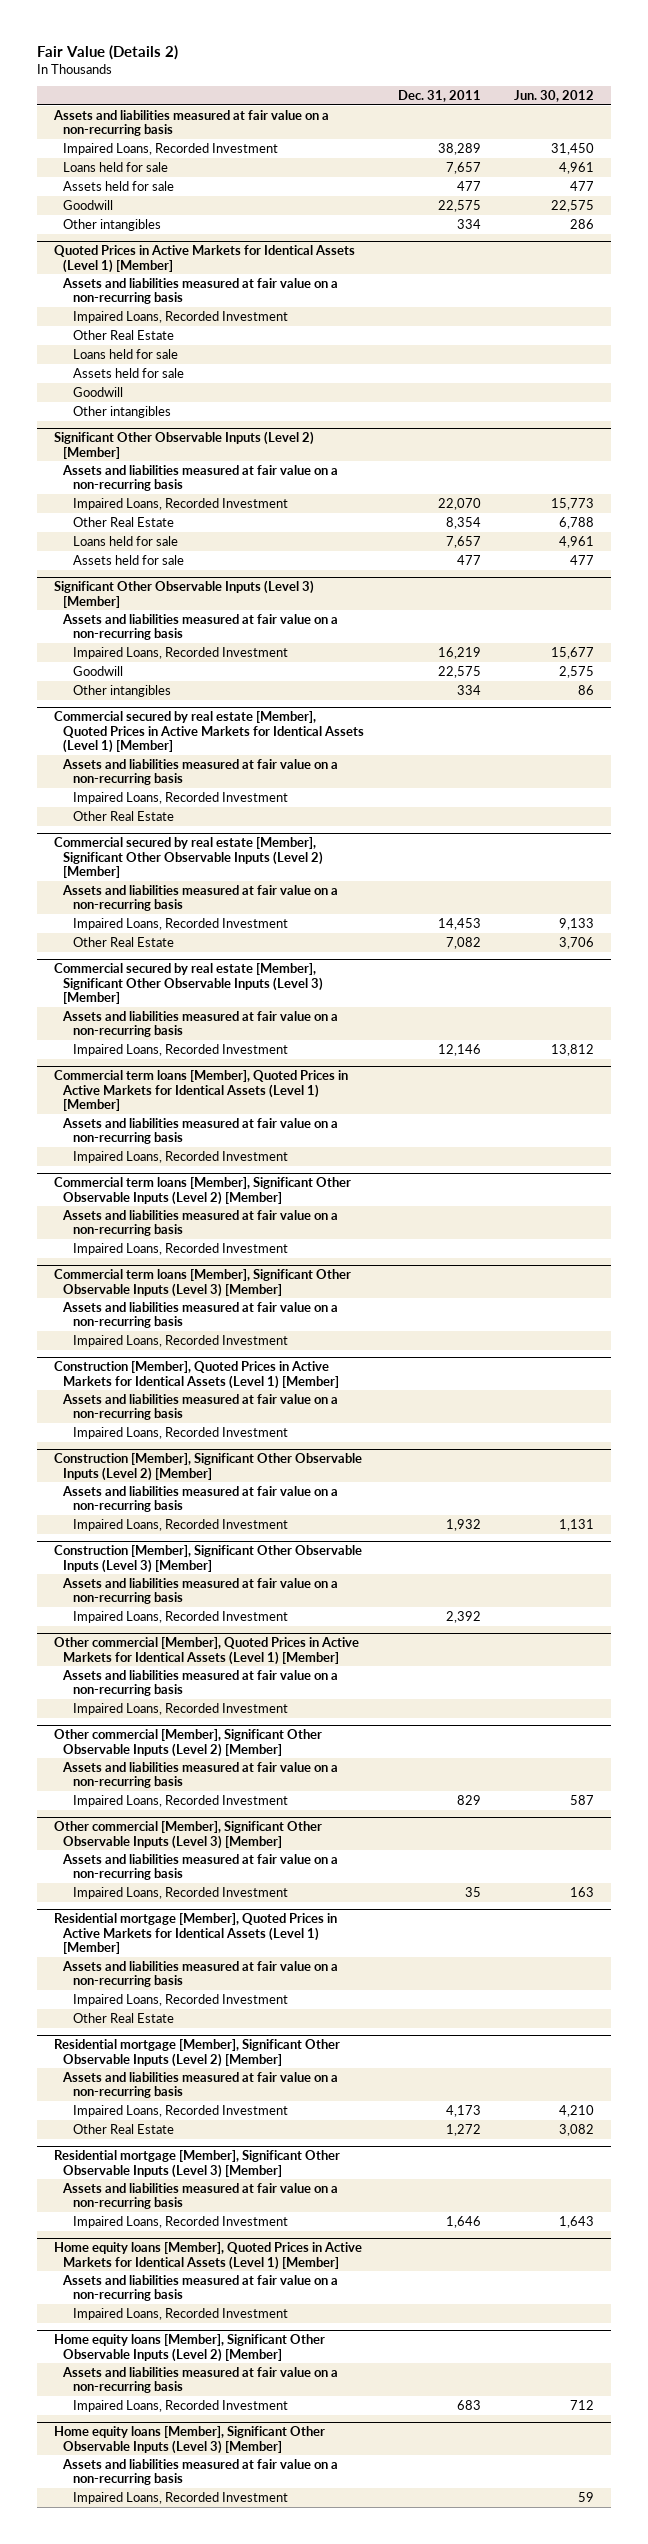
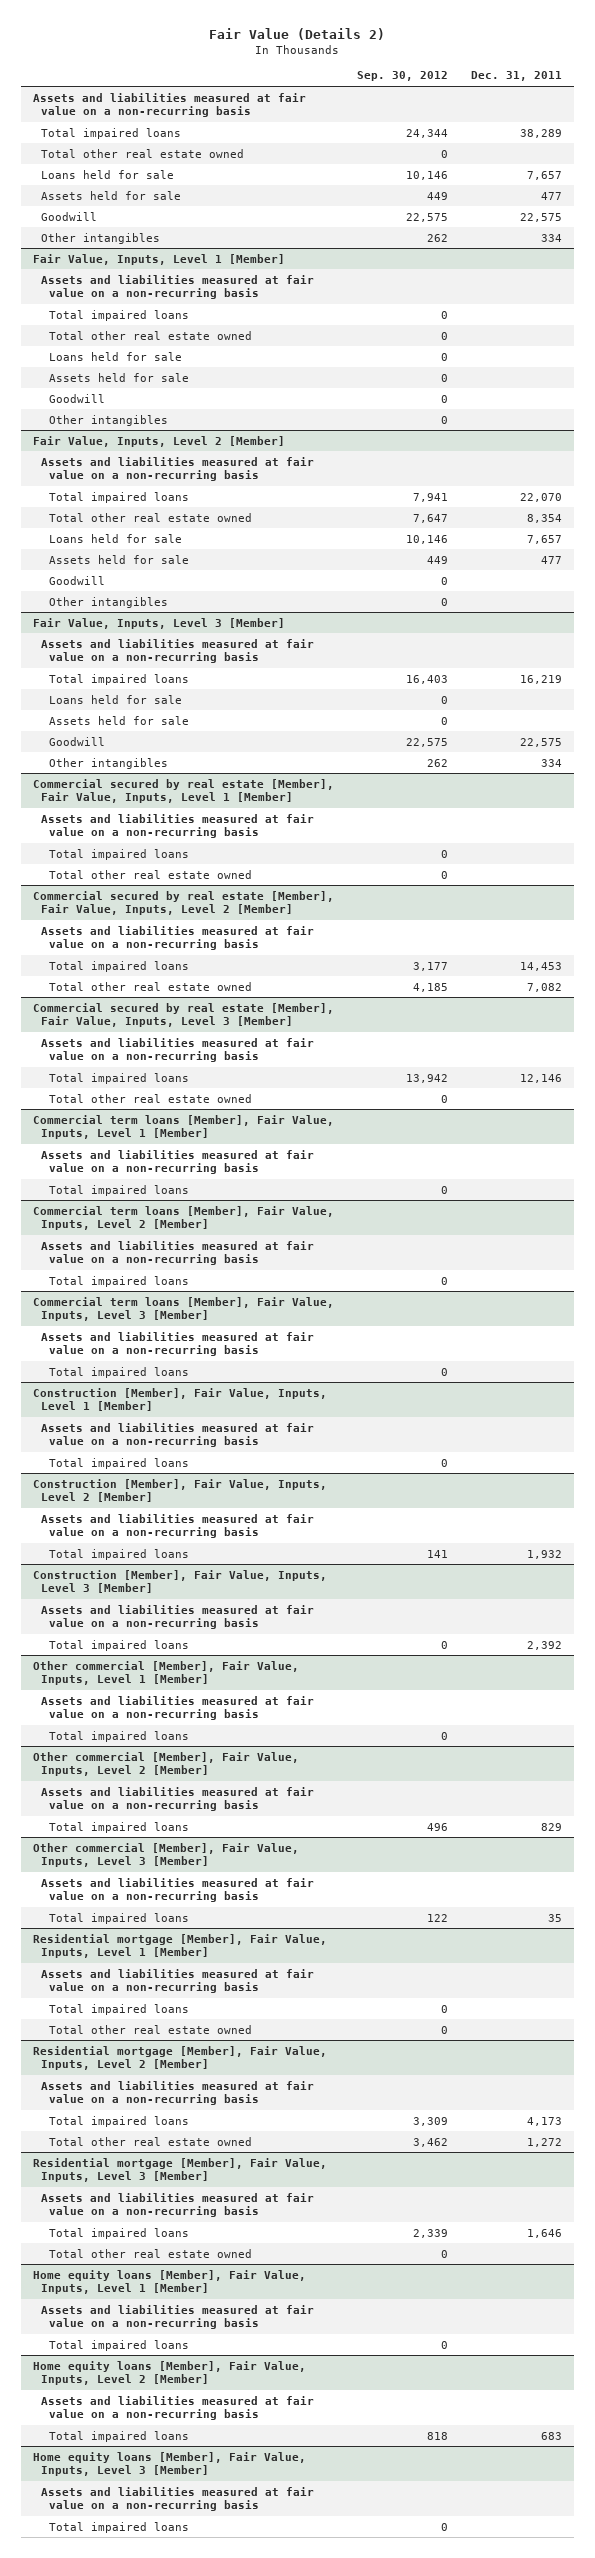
- | Dec. 31, 2011 | Jun. 30, 2012
+ | Sep. 30, 2012 | Dec. 31, 2011
- Impaired Loans, Recorded Investment | 38,289 | 31,450
+ Total impaired loans | 24,344 | 38,289
+ Total other real estate owned | 0 |
- Quoted Prices in Active Markets for Identical Assets (Level 1) [Member]
- Assets and liabilities measured at fair value on a non-recurring basis
- Impaired Loans, Recorded Investment
- Other Real Estate
- Loans held for sale
- Assets held for sale
- Goodwill
- Other intangibles
- Significant Other Observable Inputs (Level 2) [Member]
+ Fair Value, Inputs, Level 1 [Member]
+ Assets and liabilities measured at fair value on a non-recurring basis
+ Total impaired loans | 0 |
+ Total other real estate owned | 0 |
+ Loans held for sale | 0 |
+ Assets held for sale | 0 |
+ Goodwill | 0 |
+ Other intangibles | 0 |
+ Fair Value, Inputs, Level 2 [Member]
- Impaired Loans, Recorded Investment | 22,070 | 15,773
- Other Real Estate | 8,354 | 6,788
+ Total impaired loans | 7,941 | 22,070
+ Total other real estate owned | 7,647 | 8,354
- Significant Other Observable Inputs (Level 3) [Member]
+ Goodwill | 0 |
+ Other intangibles | 0 |
+ Fair Value, Inputs, Level 3 [Member]
- Impaired Loans, Recorded Investment | 16,219 | 15,677
+ Total impaired loans | 16,403 | 16,219
+ Loans held for sale | 0 |
+ Assets held for sale | 0 |
- Commercial secured by real estate [Member], Quoted Prices in Active Markets for Identical Assets (Level 1) [Member]
- Assets and liabilities measured at fair value on a non-recurring basis
- Impaired Loans, Recorded Investment
- Other Real Estate
- Commercial secured by real estate [Member], Significant Other Observable Inputs (Level 2) [Member]
+ Commercial secured by real estate [Member], Fair Value, Inputs, Level 1 [Member]
+ Assets and liabilities measured at fair value on a non-recurring basis
+ Total impaired loans | 0 |
+ Total other real estate owned | 0 |
+ Commercial secured by real estate [Member], Fair Value, Inputs, Level 2 [Member]
- Impaired Loans, Recorded Investment | 14,453 | 9,133
- Other Real Estate | 7,082 | 3,706
- Commercial secured by real estate [Member], Significant Other Observable Inputs (Level 3) [Member]
+ Total impaired loans | 3,177 | 14,453
+ Total other real estate owned | 4,185 | 7,082
+ Commercial secured by real estate [Member], Fair Value, Inputs, Level 3 [Member]
- Impaired Loans, Recorded Investment | 12,146 | 13,812
- Commercial term loans [Member], Quoted Prices in Active Markets for Identical Assets (Level 1) [Member]
- Assets and liabilities measured at fair value on a non-recurring basis
- Impaired Loans, Recorded Investment
- Commercial term loans [Member], Significant Other Observable Inputs (Level 2) [Member]
+ Total impaired loans | 13,942 | 12,146
+ Total other real estate owned | 0 |
+ Commercial term loans [Member], Fair Value, Inputs, Level 1 [Member]
+ Assets and liabilities measured at fair value on a non-recurring basis
+ Total impaired loans | 0 |
+ Commercial term loans [Member], Fair Value, Inputs, Level 2 [Member]
- Impaired Loans, Recorded Investment
- Commercial term loans [Member], Significant Other Observable Inputs (Level 3) [Member]
+ Total impaired loans | 0 |
+ Commercial term loans [Member], Fair Value, Inputs, Level 3 [Member]
- Impaired Loans, Recorded Investment
- Construction [Member], Quoted Prices in Active Markets for Identical Assets (Level 1) [Member]
- Assets and liabilities measured at fair value on a non-recurring basis
- Impaired Loans, Recorded Investment
- Construction [Member], Significant Other Observable Inputs (Level 2) [Member]
- Assets and liabilities measured at fair value on a non-recurring basis
- Impaired Loans, Recorded Investment | 1,932 | 1,131
- Construction [Member], Significant Other Observable Inputs (Level 3) [Member]
- Assets and liabilities measured at fair value on a non-recurring basis
- Impaired Loans, Recorded Investment | 2,392 |
- Other commercial [Member], Quoted Prices in Active Markets for Identical Assets (Level 1) [Member]
- Assets and liabilities measured at fair value on a non-recurring basis
- Impaired Loans, Recorded Investment
- Other commercial [Member], Significant Other Observable Inputs (Level 2) [Member]
+ Total impaired loans | 0 |
+ Construction [Member], Fair Value, Inputs, Level 1 [Member]
+ Assets and liabilities measured at fair value on a non-recurring basis
+ Total impaired loans | 0 |
+ Construction [Member], Fair Value, Inputs, Level 2 [Member]
+ Assets and liabilities measured at fair value on a non-recurring basis
+ Total impaired loans | 141 | 1,932
+ Construction [Member], Fair Value, Inputs, Level 3 [Member]
+ Assets and liabilities measured at fair value on a non-recurring basis
+ Total impaired loans | 0 | 2,392
+ Other commercial [Member], Fair Value, Inputs, Level 1 [Member]
+ Assets and liabilities measured at fair value on a non-recurring basis
+ Total impaired loans | 0 |
+ Other commercial [Member], Fair Value, Inputs, Level 2 [Member]
- Impaired Loans, Recorded Investment | 829 | 587
- Other commercial [Member], Significant Other Observable Inputs (Level 3) [Member]
+ Total impaired loans | 496 | 829
+ Other commercial [Member], Fair Value, Inputs, Level 3 [Member]
- Impaired Loans, Recorded Investment | 35 | 163
- Residential mortgage [Member], Quoted Prices in Active Markets for Identical Assets (Level 1) [Member]
- Assets and liabilities measured at fair value on a non-recurring basis
- Impaired Loans, Recorded Investment
- Other Real Estate
- Residential mortgage [Member], Significant Other Observable Inputs (Level 2) [Member]
+ Total impaired loans | 122 | 35
+ Residential mortgage [Member], Fair Value, Inputs, Level 1 [Member]
+ Assets and liabilities measured at fair value on a non-recurring basis
+ Total impaired loans | 0 |
+ Total other real estate owned | 0 |
+ Residential mortgage [Member], Fair Value, Inputs, Level 2 [Member]
- Impaired Loans, Recorded Investment | 4,173 | 4,210
- Other Real Estate | 1,272 | 3,082
- Residential mortgage [Member], Significant Other Observable Inputs (Level 3) [Member]
+ Total impaired loans | 3,309 | 4,173
+ Total other real estate owned | 3,462 | 1,272
+ Residential mortgage [Member], Fair Value, Inputs, Level 3 [Member]
- Impaired Loans, Recorded Investment | 1,646 | 1,643
- Home equity loans [Member], Quoted Prices in Active Markets for Identical Assets (Level 1) [Member]
- Assets and liabilities measured at fair value on a non-recurring basis
- Impaired Loans, Recorded Investment
- Home equity loans [Member], Significant Other Observable Inputs (Level 2) [Member]
+ Total impaired loans | 2,339 | 1,646
+ Total other real estate owned | 0 |
+ Home equity loans [Member], Fair Value, Inputs, Level 1 [Member]
+ Assets and liabilities measured at fair value on a non-recurring basis
+ Total impaired loans | 0 |
+ Home equity loans [Member], Fair Value, Inputs, Level 2 [Member]
- Impaired Loans, Recorded Investment | 683 | 712
- Home equity loans [Member], Significant Other Observable Inputs (Level 3) [Member]
+ Total impaired loans | 818 | 683
+ Home equity loans [Member], Fair Value, Inputs, Level 3 [Member]
- Impaired Loans, Recorded Investment | | 59
+ Total impaired loans | 0 |

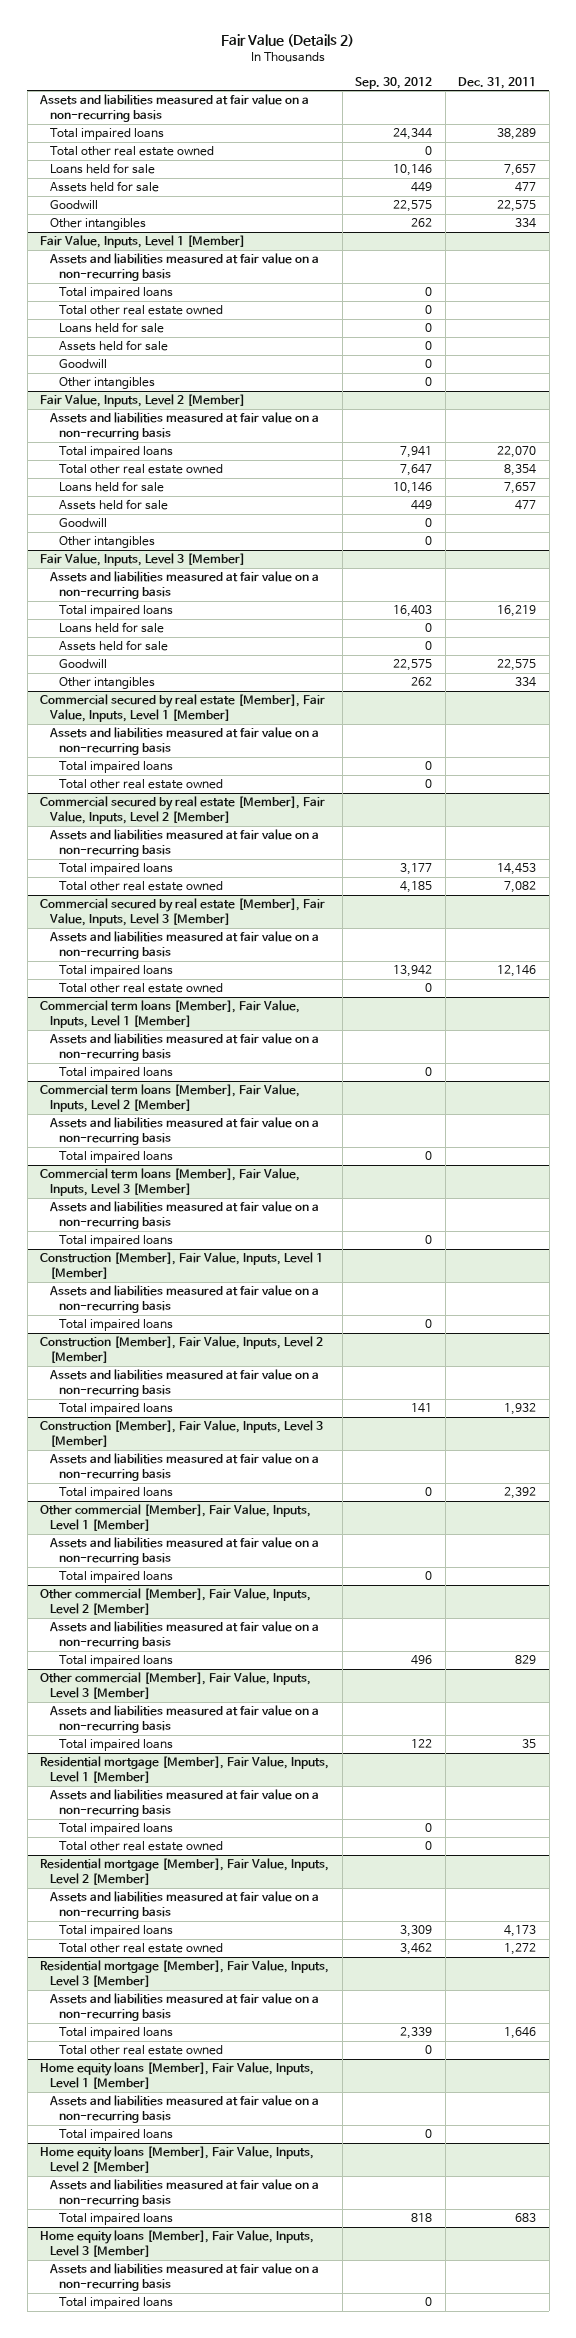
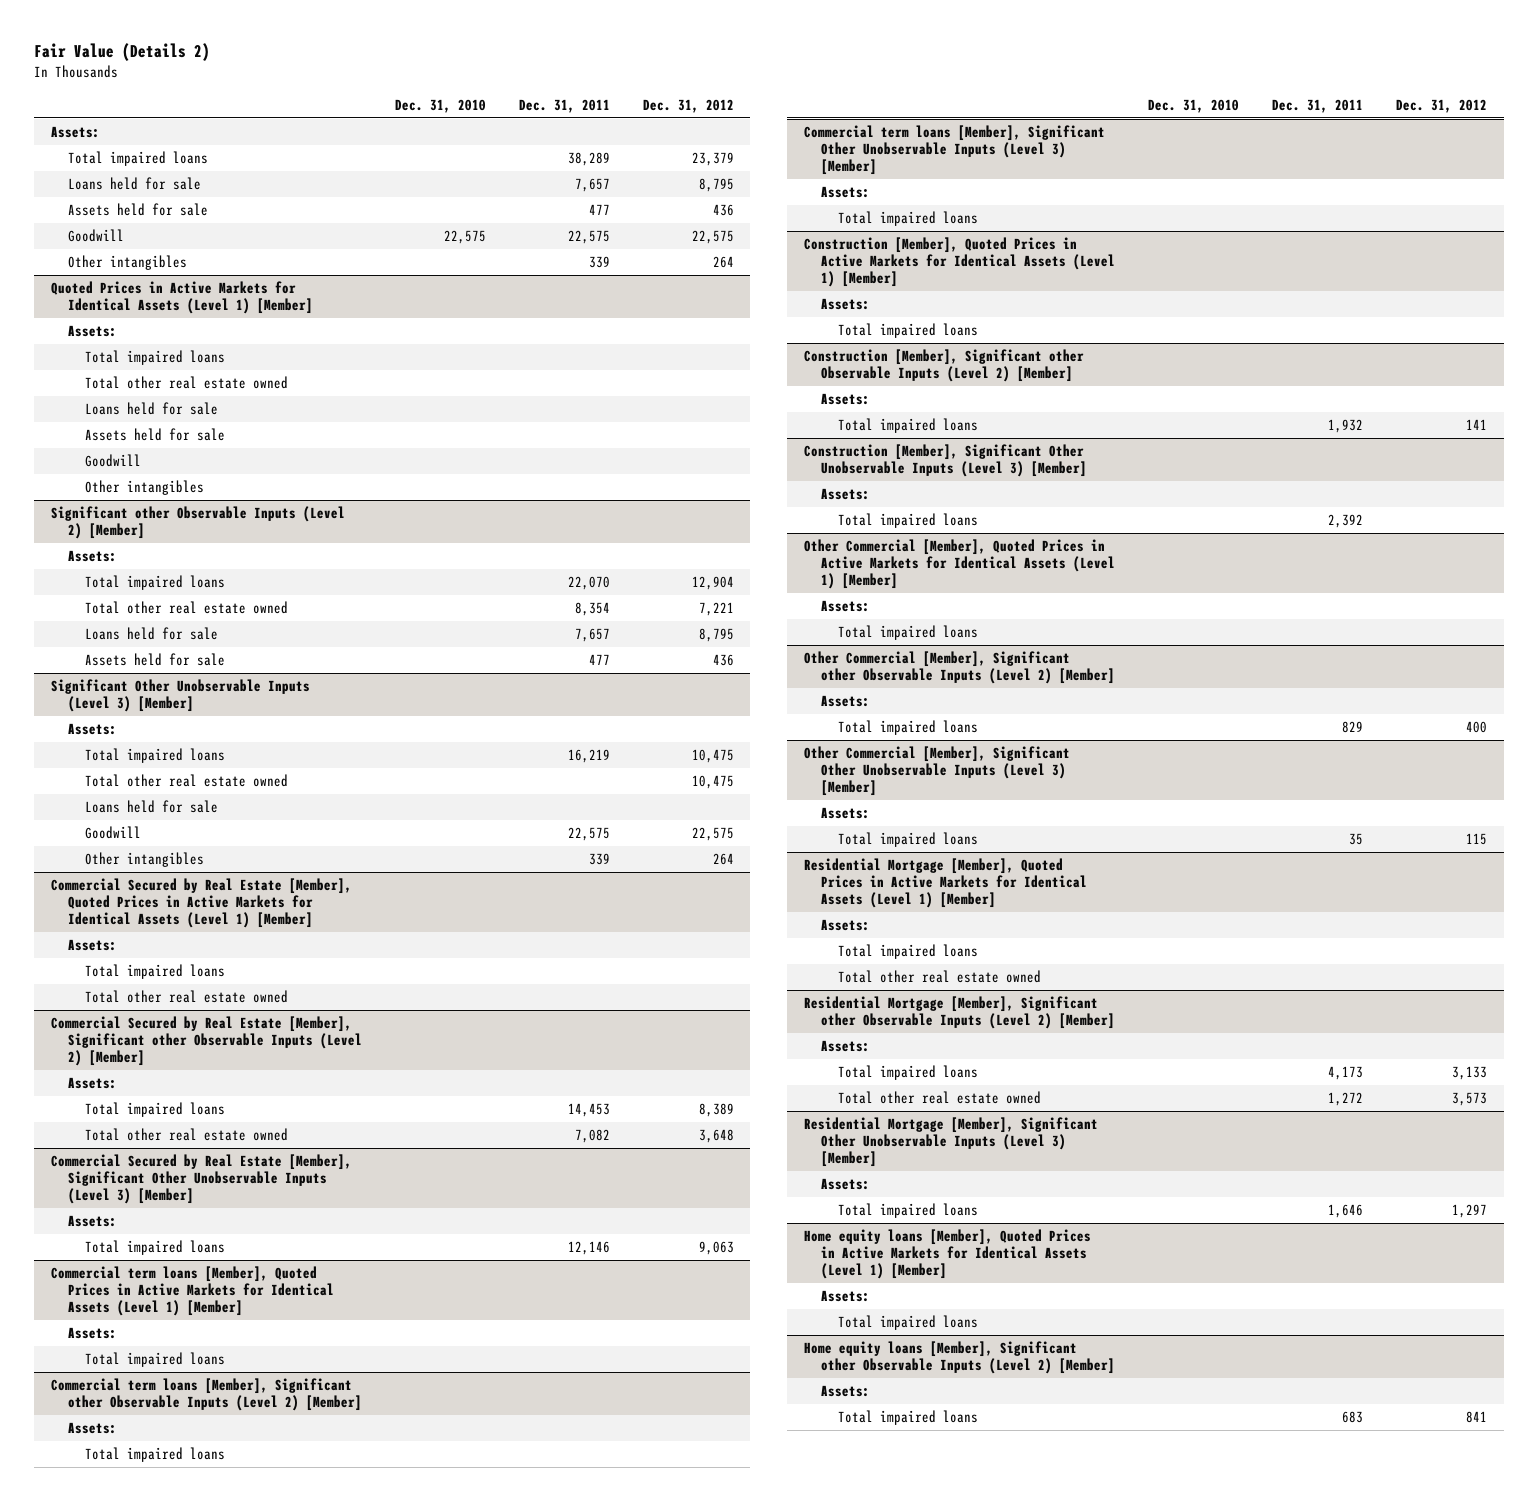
- | Sep. 30, 2012 | Dec. 31, 2011
+ | Dec. 31, 2010 | Dec. 31, 2011 | Dec. 31, 2012
- Assets and liabilities measured at fair value on a non-recurring basis
+ Assets:
- Total other real estate owned | 0 |
- Other intangibles | 262 | 334
- Fair Value, Inputs, Level 1 [Member]
- Assets and liabilities measured at fair value on a non-recurring basis
- Total impaired loans | 0 |
- Total other real estate owned | 0 |
- Loans held for sale | 0 |
- Assets held for sale | 0 |
- Goodwill | 0 |
- Other intangibles | 0 |
- Fair Value, Inputs, Level 2 [Member]
- Assets and liabilities measured at fair value on a non-recurring basis
+ Other intangibles | | 339 | 264
+ Quoted Prices in Active Markets for Identical Assets (Level 1) [Member]
+ Assets:
+ Total impaired loans
+ Total other real estate owned
+ Loans held for sale
+ Assets held for sale
+ Goodwill
+ Other intangibles
+ Significant other Observable Inputs (Level 2) [Member]
+ Assets:
- Goodwill | 0 |
- Other intangibles | 0 |
- Fair Value, Inputs, Level 3 [Member]
- Assets and liabilities measured at fair value on a non-recurring basis
+ Significant Other Unobservable Inputs (Level 3) [Member]
+ Assets:
+ Total other real estate owned | | | 10,475
- Assets held for sale | 0 |
- Other intangibles | 262 | 334
- Commercial secured by real estate [Member], Fair Value, Inputs, Level 1 [Member]
- Assets and liabilities measured at fair value on a non-recurring basis
- Total impaired loans | 0 |
- Total other real estate owned | 0 |
- Commercial secured by real estate [Member], Fair Value, Inputs, Level 2 [Member]
- Assets and liabilities measured at fair value on a non-recurring basis
+ Other intangibles | | 339 | 264
+ Commercial Secured by Real Estate [Member], Quoted Prices in Active Markets for Identical Assets (Level 1) [Member]
+ Assets:
+ Total impaired loans
+ Total other real estate owned
+ Commercial Secured by Real Estate [Member], Significant other Observable Inputs (Level 2) [Member]
+ Assets:
- Commercial secured by real estate [Member], Fair Value, Inputs, Level 3 [Member]
- Assets and liabilities measured at fair value on a non-recurring basis
+ Commercial Secured by Real Estate [Member], Significant Other Unobservable Inputs (Level 3) [Member]
+ Assets:
- Total other real estate owned | 0 |
- Commercial term loans [Member], Fair Value, Inputs, Level 1 [Member]
- Assets and liabilities measured at fair value on a non-recurring basis
- Total impaired loans | 0 |
- Commercial term loans [Member], Fair Value, Inputs, Level 2 [Member]
- Assets and liabilities measured at fair value on a non-recurring basis
+ Commercial term loans [Member], Quoted Prices in Active Markets for Identical Assets (Level 1) [Member]
+ Assets:
+ Total impaired loans
+ Commercial term loans [Member], Significant other Observable Inputs (Level 2) [Member]
+ Assets:
- Commercial term loans [Member], Fair Value, Inputs, Level 3 [Member]
- Assets and liabilities measured at fair value on a non-recurring basis
+ Commercial term loans [Member], Significant Other Unobservable Inputs (Level 3) [Member]
+ Assets:
- Construction [Member], Fair Value, Inputs, Level 1 [Member]
- Assets and liabilities measured at fair value on a non-recurring basis
- Total impaired loans | 0 |
- Construction [Member], Fair Value, Inputs, Level 2 [Member]
- Assets and liabilities measured at fair value on a non-recurring basis
+ Construction [Member], Quoted Prices in Active Markets for Identical Assets (Level 1) [Member]
+ Assets:
+ Total impaired loans
+ Construction [Member], Significant other Observable Inputs (Level 2) [Member]
+ Assets:
- Construction [Member], Fair Value, Inputs, Level 3 [Member]
- Assets and liabilities measured at fair value on a non-recurring basis
+ Construction [Member], Significant Other Unobservable Inputs (Level 3) [Member]
+ Assets:
- Other commercial [Member], Fair Value, Inputs, Level 1 [Member]
- Assets and liabilities measured at fair value on a non-recurring basis
- Total impaired loans | 0 |
- Other commercial [Member], Fair Value, Inputs, Level 2 [Member]
- Assets and liabilities measured at fair value on a non-recurring basis
+ Other Commercial [Member], Quoted Prices in Active Markets for Identical Assets (Level 1) [Member]
+ Assets:
+ Total impaired loans
+ Other Commercial [Member], Significant other Observable Inputs (Level 2) [Member]
+ Assets:
- Other commercial [Member], Fair Value, Inputs, Level 3 [Member]
- Assets and liabilities measured at fair value on a non-recurring basis
+ Other Commercial [Member], Significant Other Unobservable Inputs (Level 3) [Member]
+ Assets:
- Residential mortgage [Member], Fair Value, Inputs, Level 1 [Member]
- Assets and liabilities measured at fair value on a non-recurring basis
- Total impaired loans | 0 |
- Total other real estate owned | 0 |
- Residential mortgage [Member], Fair Value, Inputs, Level 2 [Member]
- Assets and liabilities measured at fair value on a non-recurring basis
+ Residential Mortgage [Member], Quoted Prices in Active Markets for Identical Assets (Level 1) [Member]
+ Assets:
+ Total impaired loans
+ Total other real estate owned
+ Residential Mortgage [Member], Significant other Observable Inputs (Level 2) [Member]
+ Assets:
- Residential mortgage [Member], Fair Value, Inputs, Level 3 [Member]
- Assets and liabilities measured at fair value on a non-recurring basis
+ Residential Mortgage [Member], Significant Other Unobservable Inputs (Level 3) [Member]
+ Assets:
- Total other real estate owned | 0 |
- Home equity loans [Member], Fair Value, Inputs, Level 1 [Member]
- Assets and liabilities measured at fair value on a non-recurring basis
- Total impaired loans | 0 |
- Home equity loans [Member], Fair Value, Inputs, Level 2 [Member]
- Assets and liabilities measured at fair value on a non-recurring basis
+ Home equity loans [Member], Quoted Prices in Active Markets for Identical Assets (Level 1) [Member]
+ Assets:
+ Total impaired loans
+ Home equity loans [Member], Significant other Observable Inputs (Level 2) [Member]
+ Assets:
- Home equity loans [Member], Fair Value, Inputs, Level 3 [Member]
- Assets and liabilities measured at fair value on a non-recurring basis
- Total impaired loans | 0 |

